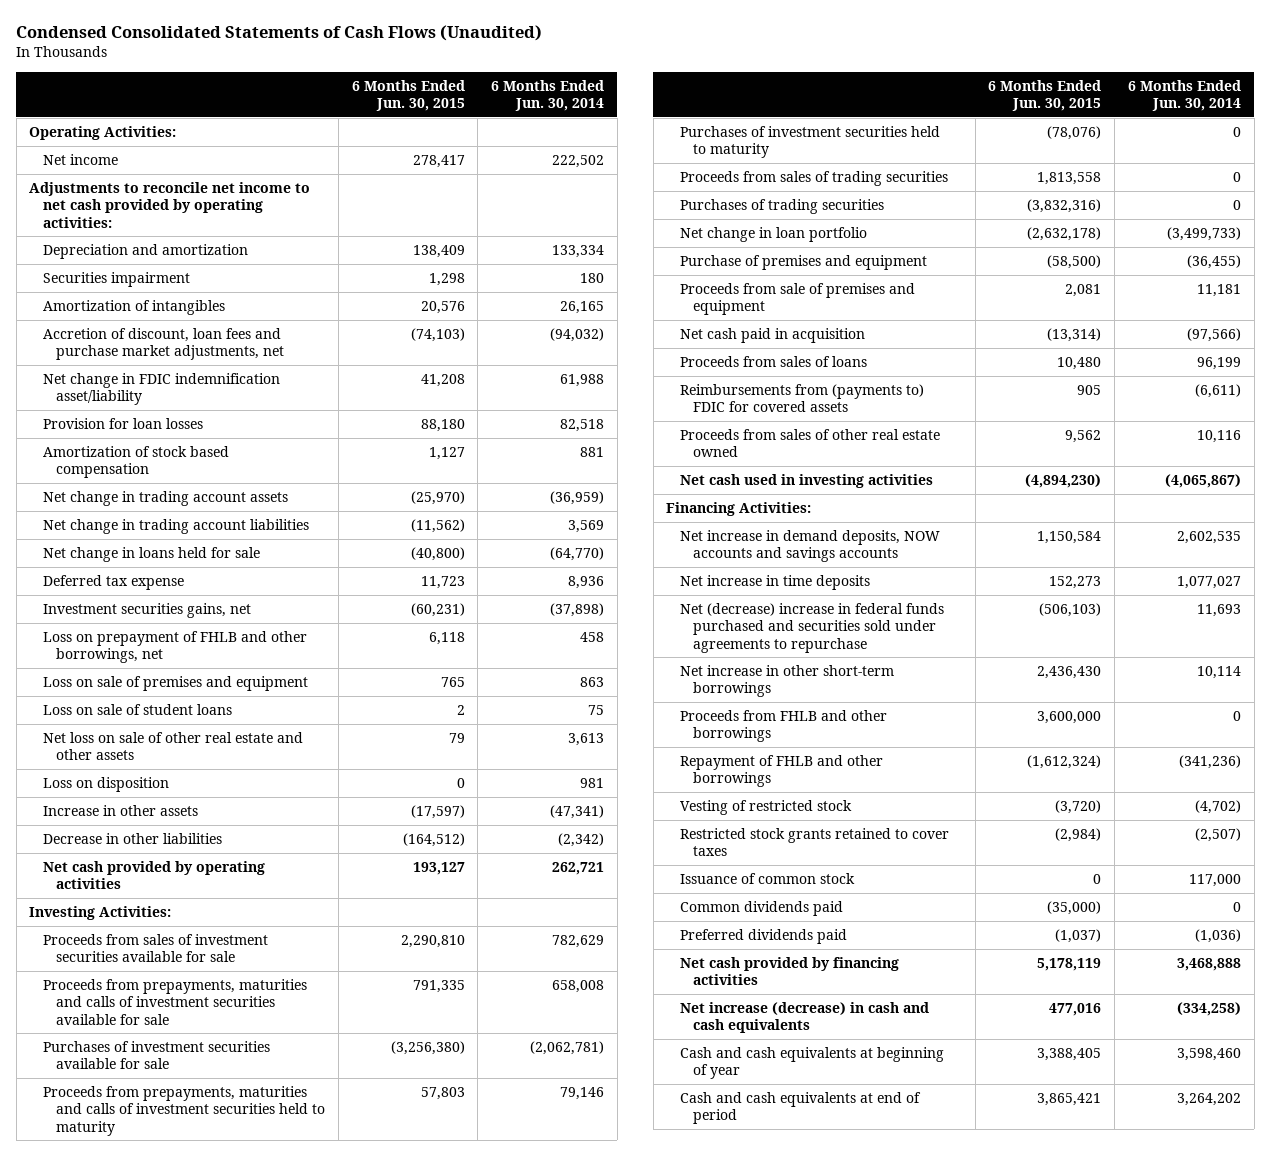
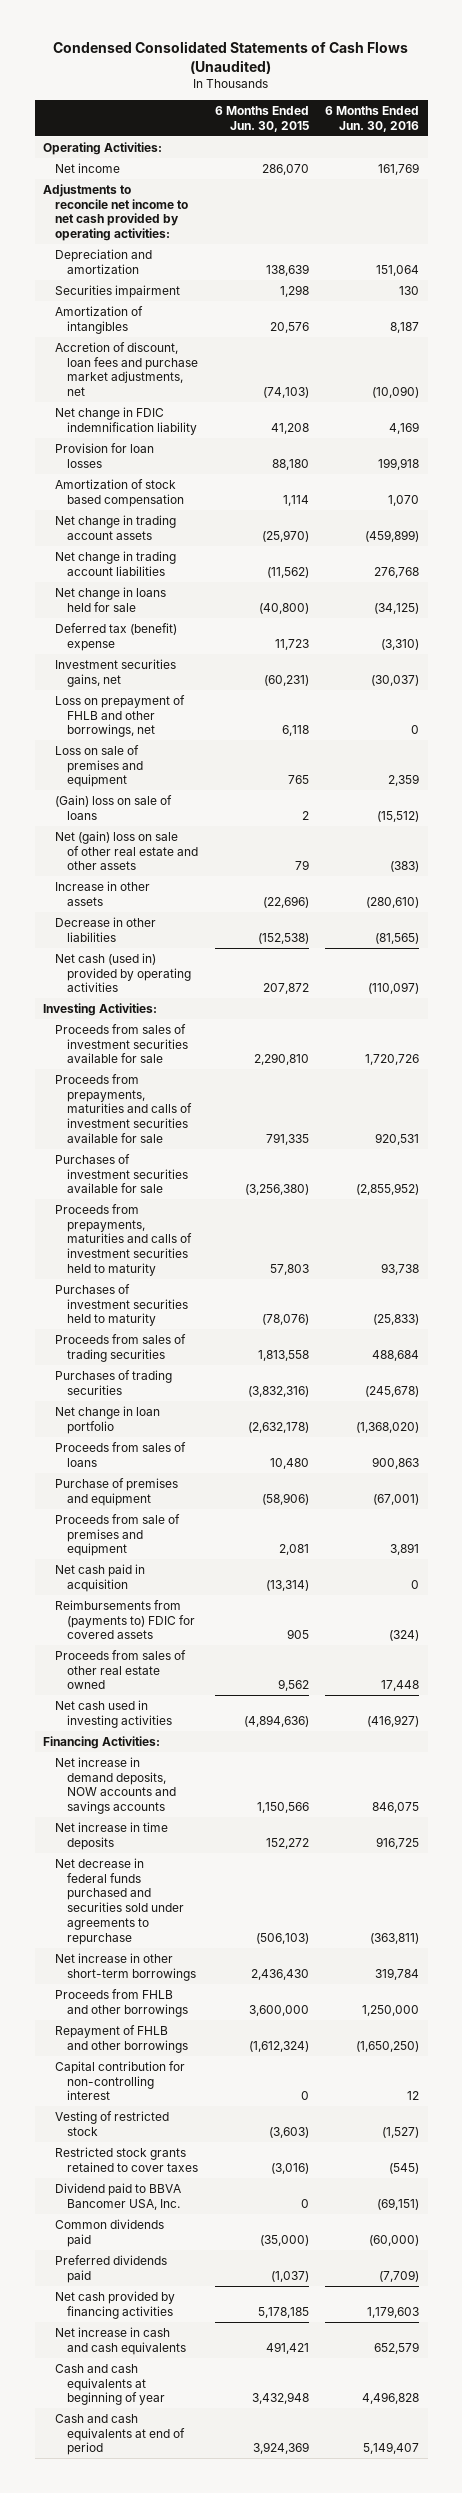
- | 6 Months Ended Jun. 30, 2015 | 6 Months Ended Jun. 30, 2014
+ | 6 Months Ended Jun. 30, 2015 | 6 Months Ended Jun. 30, 2016
- Net income | 278,417 | 222,502
+ Net income | 286,070 | 161,769
- Depreciation and amortization | 138,409 | 133,334
+ Depreciation and amortization | 138,639 | 151,064
- Net change in FDIC indemnification asset/liability | 41,208 | 61,988
+ Net change in FDIC indemnification liability | 41,208 | 4,169
- Amortization of stock based compensation | 1,127 | 881
+ Amortization of stock based compensation | 1,114 | 1,070
- Deferred tax expense | 11,723 | 8,936
+ Deferred tax (benefit) expense | 11,723 | (3,310)
- Loss on sale of student loans | 2 | 75
- Net loss on sale of other real estate and other assets | 79 | 3,613
- Loss on disposition | 0 | 981
- Increase in other assets | (17,597) | (47,341)
- Decrease in other liabilities | (164,512) | (2,342)
- Net cash provided by operating activities | 193,127 | 262,721
+ (Gain) loss on sale of loans | 2 | (15,512)
+ Net (gain) loss on sale of other real estate and other assets | 79 | (383)
+ Increase in other assets | (22,696) | (280,610)
+ Decrease in other liabilities | (152,538) | (81,565)
+ Net cash (used in) provided by operating activities | 207,872 | (110,097)
- Purchase of premises and equipment | (58,500) | (36,455)
moved up: Proceeds from sales of loans | 10,480 | 900,863
+ Purchase of premises and equipment | (58,906) | (67,001)
- Net cash used in investing activities | (4,894,230) | (4,065,867)
+ Net cash used in investing activities | (4,894,636) | (416,927)
- Net increase in demand deposits, NOW accounts and savings accounts | 1,150,584 | 2,602,535
- Net increase in time deposits | 152,273 | 1,077,027
- Net (decrease) increase in federal funds purchased and securities sold under agreements to repurchase | (506,103) | 11,693
+ Net increase in demand deposits, NOW accounts and savings accounts | 1,150,566 | 846,075
+ Net increase in time deposits | 152,272 | 916,725
+ Net decrease in federal funds purchased and securities sold under agreements to repurchase | (506,103) | (363,811)
- Vesting of restricted stock | (3,720) | (4,702)
- Restricted stock grants retained to cover taxes | (2,984) | (2,507)
- Issuance of common stock | 0 | 117,000
+ Capital contribution for non-controlling interest | 0 | 12
+ Vesting of restricted stock | (3,603) | (1,527)
+ Restricted stock grants retained to cover taxes | (3,016) | (545)
+ Dividend paid to BBVA Bancomer USA, Inc. | 0 | (69,151)
- Net cash provided by financing activities | 5,178,119 | 3,468,888
- Net increase (decrease) in cash and cash equivalents | 477,016 | (334,258)
- Cash and cash equivalents at beginning of year | 3,388,405 | 3,598,460
- Cash and cash equivalents at end of period | 3,865,421 | 3,264,202
+ Net cash provided by financing activities | 5,178,185 | 1,179,603
+ Net increase in cash and cash equivalents | 491,421 | 652,579
+ Cash and cash equivalents at beginning of year | 3,432,948 | 4,496,828
+ Cash and cash equivalents at end of period | 3,924,369 | 5,149,407

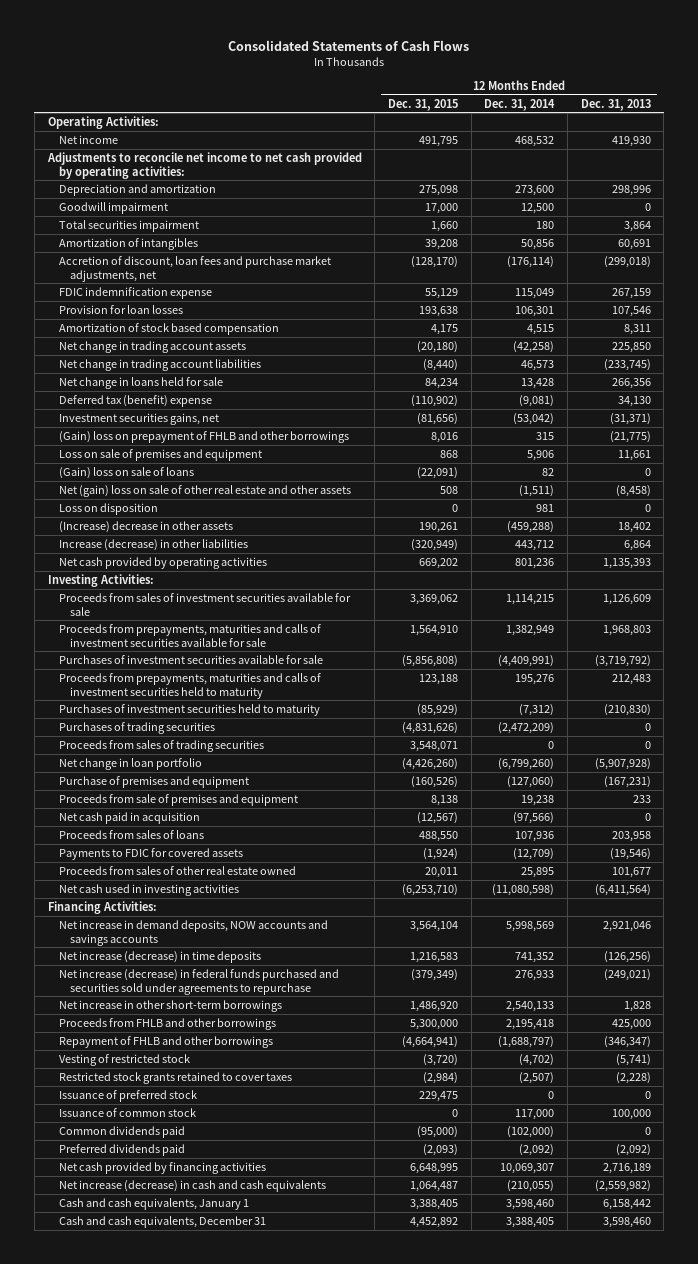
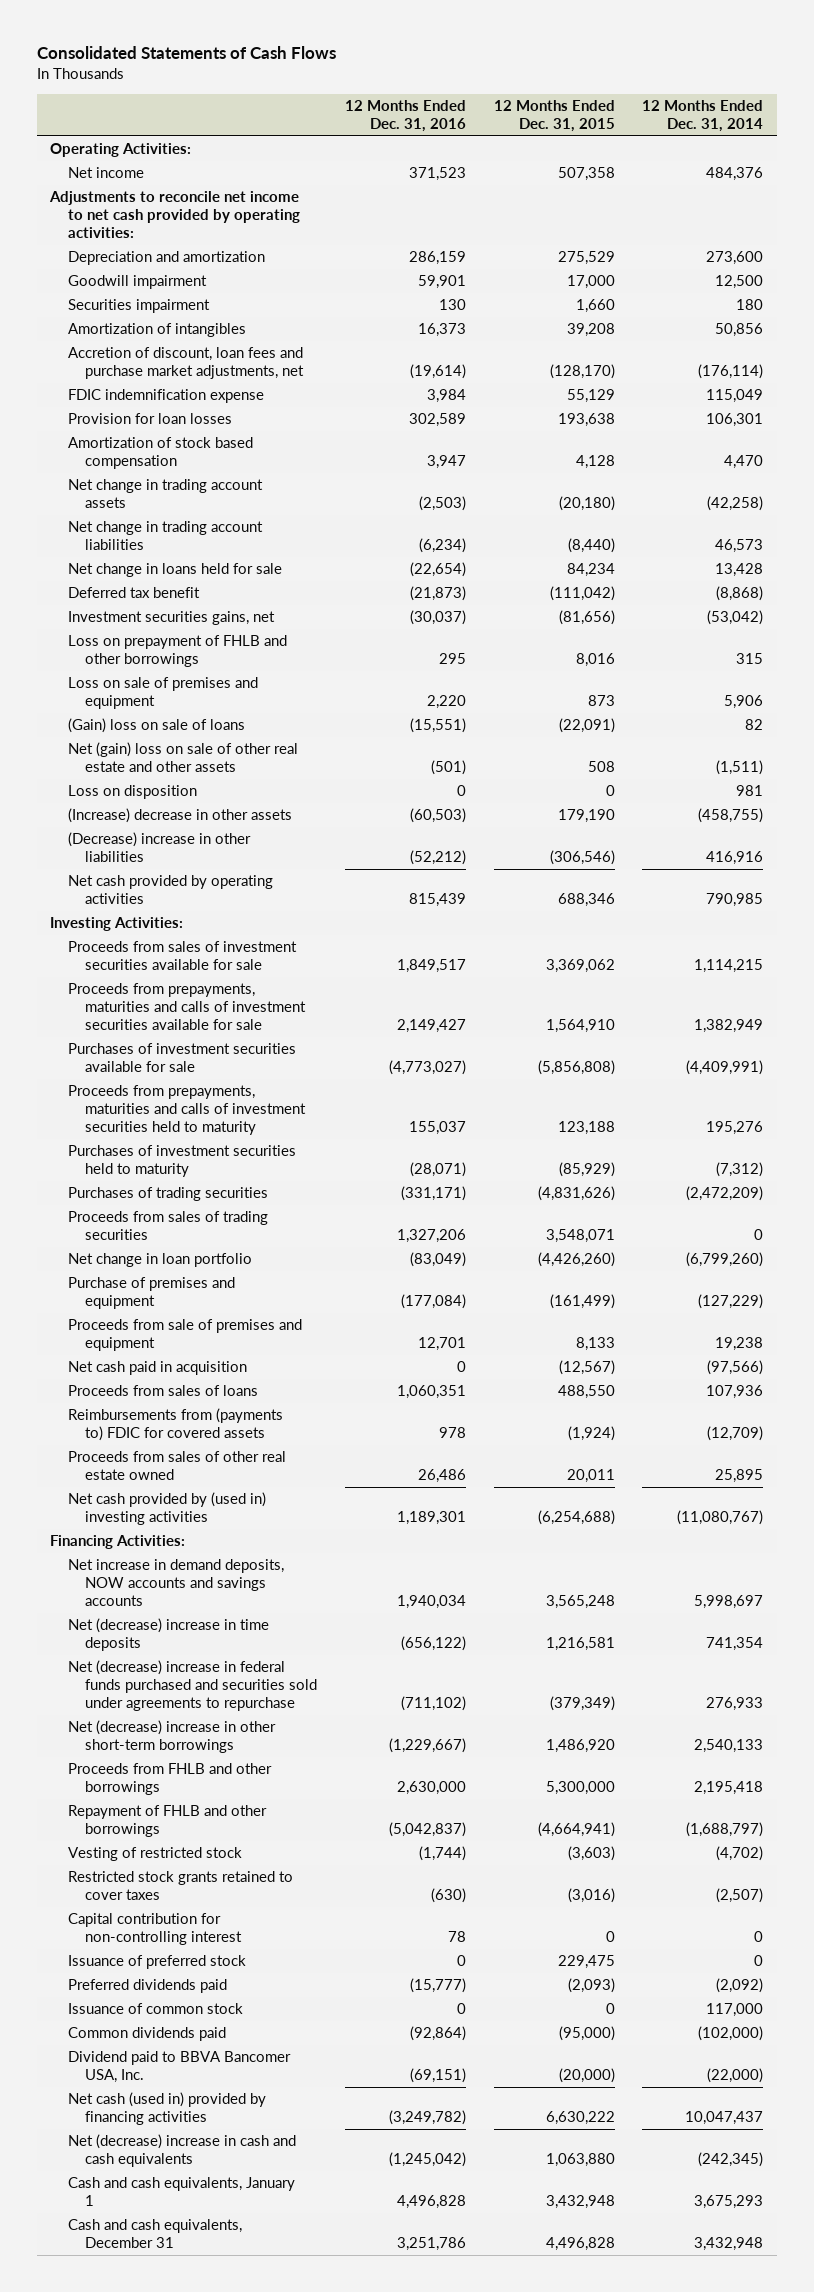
- | 12 Months Ended Dec. 31, 2015 | 12 Months Ended Dec. 31, 2014 | 12 Months Ended Dec. 31, 2013
+ | 12 Months Ended Dec. 31, 2016 | 12 Months Ended Dec. 31, 2015 | 12 Months Ended Dec. 31, 2014
- Net income | 491,795 | 468,532 | 419,930
+ Net income | 371,523 | 507,358 | 484,376
- Depreciation and amortization | 275,098 | 273,600 | 298,996
+ Depreciation and amortization | 286,159 | 275,529 | 273,600
- Total securities impairment | 1,660 | 180 | 3,864
+ Securities impairment | 130 | 1,660 | 180
- Amortization of stock based compensation | 4,175 | 4,515 | 8,311
+ Amortization of stock based compensation | 3,947 | 4,128 | 4,470
- Deferred tax (benefit) expense | (110,902) | (9,081) | 34,130
+ Deferred tax benefit | (21,873) | (111,042) | (8,868)
- (Gain) loss on prepayment of FHLB and other borrowings | 8,016 | 315 | (21,775)
- Loss on sale of premises and equipment | 868 | 5,906 | 11,661
+ Loss on prepayment of FHLB and other borrowings | 295 | 8,016 | 315
+ Loss on sale of premises and equipment | 2,220 | 873 | 5,906
- (Increase) decrease in other assets | 190,261 | (459,288) | 18,402
- Increase (decrease) in other liabilities | (320,949) | 443,712 | 6,864
- Net cash provided by operating activities | 669,202 | 801,236 | 1,135,393
+ (Increase) decrease in other assets | (60,503) | 179,190 | (458,755)
+ (Decrease) increase in other liabilities | (52,212) | (306,546) | 416,916
+ Net cash provided by operating activities | 815,439 | 688,346 | 790,985
- Purchase of premises and equipment | (160,526) | (127,060) | (167,231)
- Proceeds from sale of premises and equipment | 8,138 | 19,238 | 233
+ Purchase of premises and equipment | (177,084) | (161,499) | (127,229)
+ Proceeds from sale of premises and equipment | 12,701 | 8,133 | 19,238
- Payments to FDIC for covered assets | (1,924) | (12,709) | (19,546)
+ Reimbursements from (payments to) FDIC for covered assets | 978 | (1,924) | (12,709)
- Net cash used in investing activities | (6,253,710) | (11,080,598) | (6,411,564)
+ Net cash provided by (used in) investing activities | 1,189,301 | (6,254,688) | (11,080,767)
- Net increase in demand deposits, NOW accounts and savings accounts | 3,564,104 | 5,998,569 | 2,921,046
- Net increase (decrease) in time deposits | 1,216,583 | 741,352 | (126,256)
- Net increase (decrease) in federal funds purchased and securities sold under agreements to repurchase | (379,349) | 276,933 | (249,021)
- Net increase in other short-term borrowings | 1,486,920 | 2,540,133 | 1,828
+ Net increase in demand deposits, NOW accounts and savings accounts | 1,940,034 | 3,565,248 | 5,998,697
+ Net (decrease) increase in time deposits | (656,122) | 1,216,581 | 741,354
+ Net (decrease) increase in federal funds purchased and securities sold under agreements to repurchase | (711,102) | (379,349) | 276,933
+ Net (decrease) increase in other short-term borrowings | (1,229,667) | 1,486,920 | 2,540,133
- Vesting of restricted stock | (3,720) | (4,702) | (5,741)
- Restricted stock grants retained to cover taxes | (2,984) | (2,507) | (2,228)
+ Vesting of restricted stock | (1,744) | (3,603) | (4,702)
+ Restricted stock grants retained to cover taxes | (630) | (3,016) | (2,507)
+ Capital contribution for non-controlling interest | 78 | 0 | 0
moved up: Preferred dividends paid | (15,777) | (2,093) | (2,092)
- Net cash provided by financing activities | 6,648,995 | 10,069,307 | 2,716,189
- Net increase (decrease) in cash and cash equivalents | 1,064,487 | (210,055) | (2,559,982)
- Cash and cash equivalents, January 1 | 3,388,405 | 3,598,460 | 6,158,442
- Cash and cash equivalents, December 31 | 4,452,892 | 3,388,405 | 3,598,460
+ Dividend paid to BBVA Bancomer USA, Inc. | (69,151) | (20,000) | (22,000)
+ Net cash (used in) provided by financing activities | (3,249,782) | 6,630,222 | 10,047,437
+ Net (decrease) increase in cash and cash equivalents | (1,245,042) | 1,063,880 | (242,345)
+ Cash and cash equivalents, January 1 | 4,496,828 | 3,432,948 | 3,675,293
+ Cash and cash equivalents, December 31 | 3,251,786 | 4,496,828 | 3,432,948

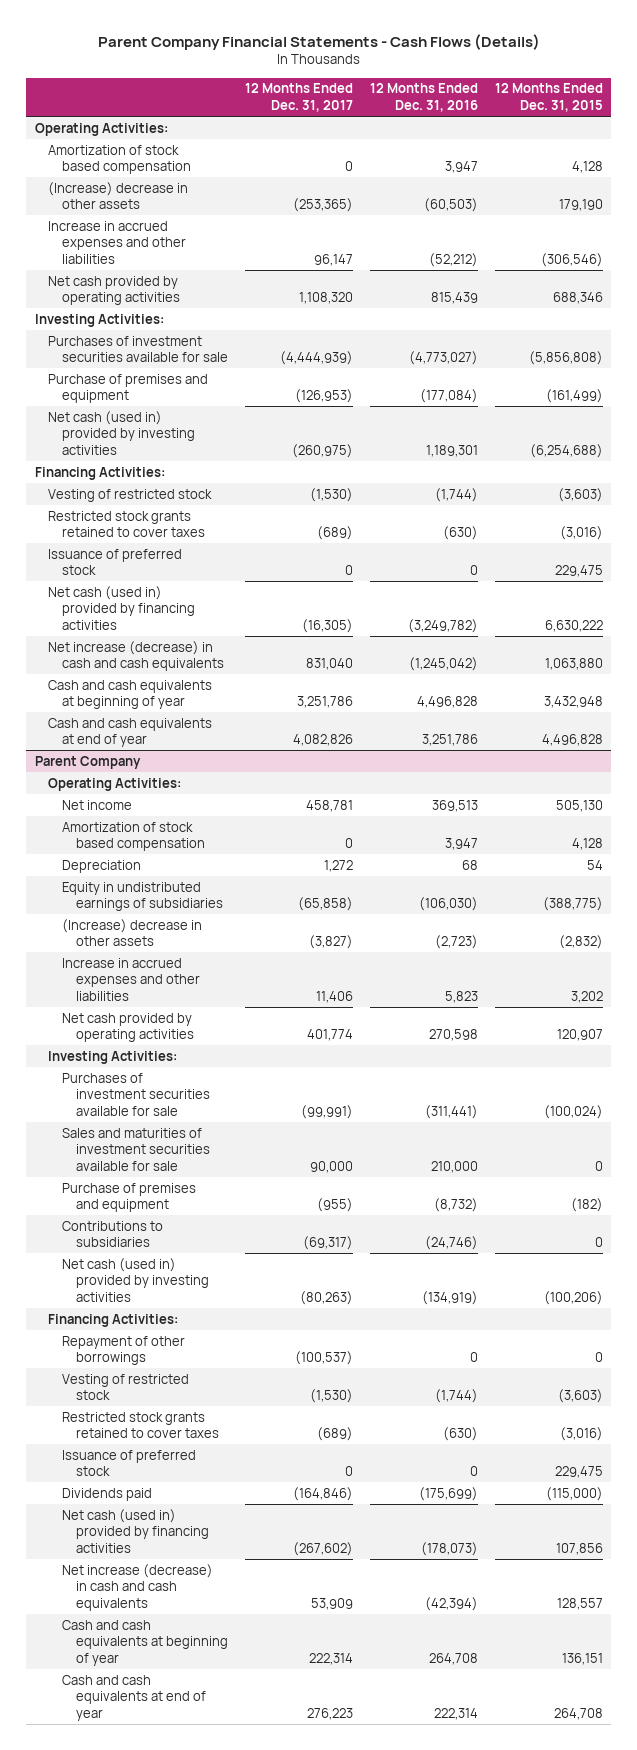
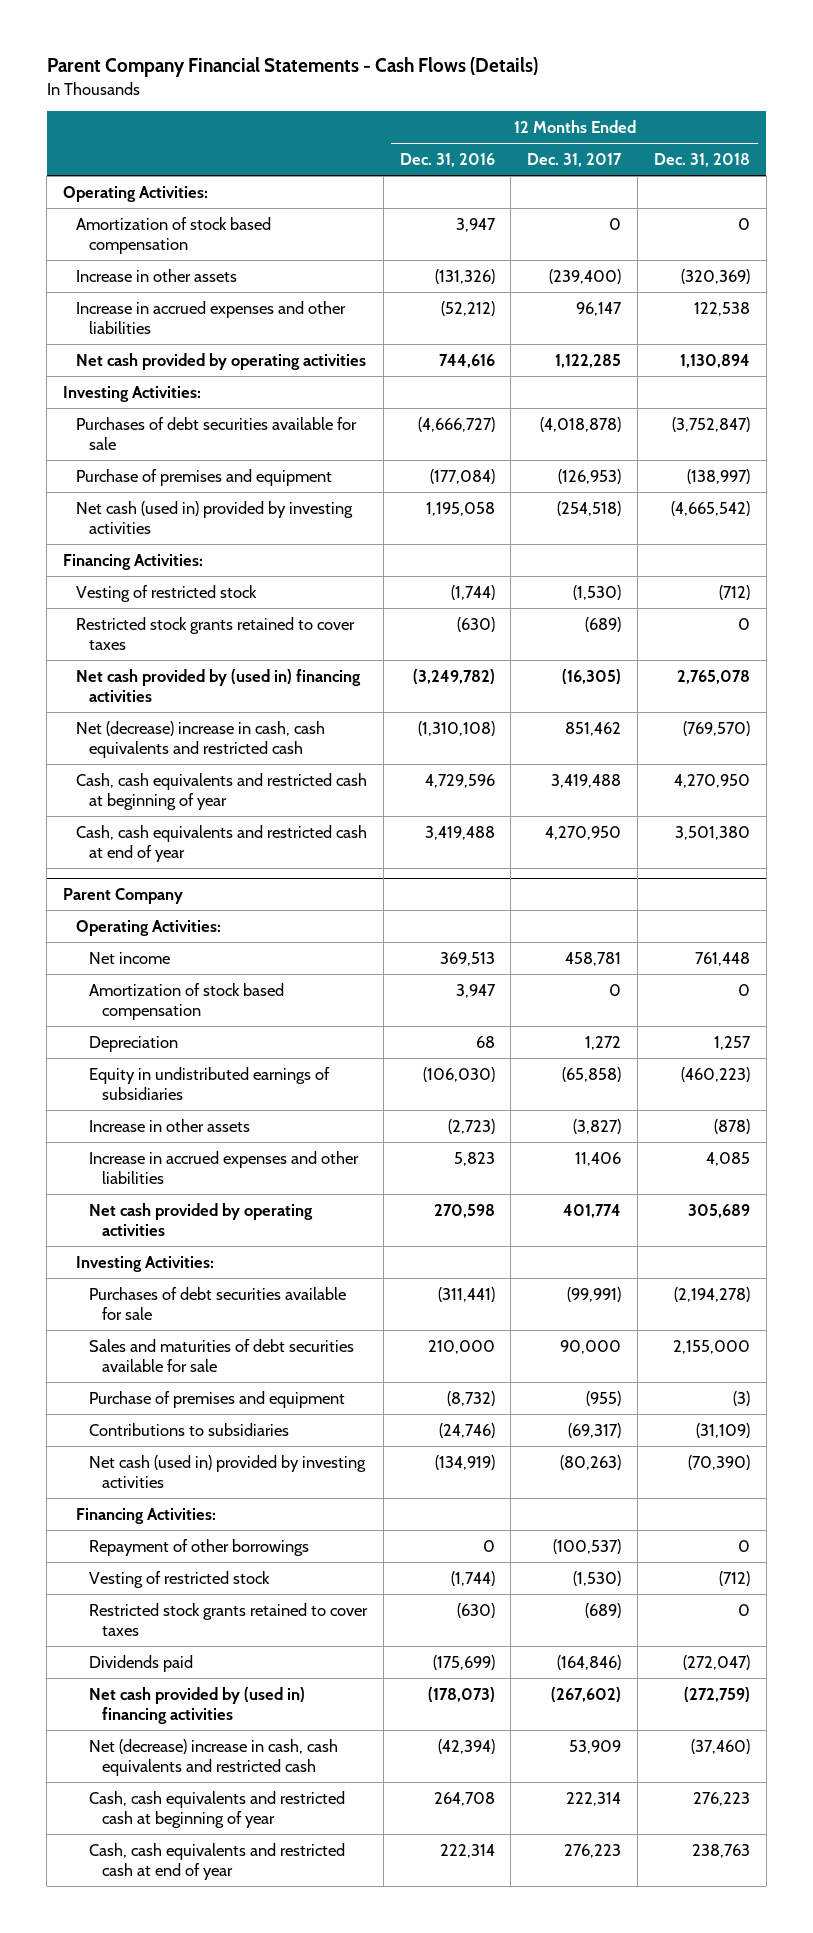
- | 12 Months Ended Dec. 31, 2017 | 12 Months Ended Dec. 31, 2016 | 12 Months Ended Dec. 31, 2015
+ | 12 Months Ended Dec. 31, 2016 | 12 Months Ended Dec. 31, 2017 | 12 Months Ended Dec. 31, 2018
- (Increase) decrease in other assets | (253,365) | (60,503) | 179,190
+ Increase in other assets | (131,326) | (239,400) | (320,369)
- Net cash provided by operating activities | 1,108,320 | 815,439 | 688,346
+ Net cash provided by operating activities | 744,616 | 1,122,285 | 1,130,894
- Purchases of investment securities available for sale | (4,444,939) | (4,773,027) | (5,856,808)
+ Purchases of debt securities available for sale | (4,666,727) | (4,018,878) | (3,752,847)
- Net cash (used in) provided by investing activities | (260,975) | 1,189,301 | (6,254,688)
+ Net cash (used in) provided by investing activities | 1,195,058 | (254,518) | (4,665,542)
- Issuance of preferred stock | 0 | 0 | 229,475
- Net cash (used in) provided by financing activities | (16,305) | (3,249,782) | 6,630,222
- Net increase (decrease) in cash and cash equivalents | 831,040 | (1,245,042) | 1,063,880
- Cash and cash equivalents at beginning of year | 3,251,786 | 4,496,828 | 3,432,948
- Cash and cash equivalents at end of year | 4,082,826 | 3,251,786 | 4,496,828
+ Net cash provided by (used in) financing activities | (3,249,782) | (16,305) | 2,765,078
+ Net (decrease) increase in cash, cash equivalents and restricted cash | (1,310,108) | 851,462 | (769,570)
+ Cash, cash equivalents and restricted cash at beginning of year | 4,729,596 | 3,419,488 | 4,270,950
+ Cash, cash equivalents and restricted cash at end of year | 3,419,488 | 4,270,950 | 3,501,380
@ Parent Company
- (Increase) decrease in other assets | (3,827) | (2,723) | (2,832)
+ Increase in other assets | (2,723) | (3,827) | (878)
- Purchases of investment securities available for sale | (99,991) | (311,441) | (100,024)
- Sales and maturities of investment securities available for sale | 90,000 | 210,000 | 0
+ Purchases of debt securities available for sale | (311,441) | (99,991) | (2,194,278)
+ Sales and maturities of debt securities available for sale | 210,000 | 90,000 | 2,155,000
- Issuance of preferred stock | 0 | 0 | 229,475
- Net cash (used in) provided by financing activities | (267,602) | (178,073) | 107,856
- Net increase (decrease) in cash and cash equivalents | 53,909 | (42,394) | 128,557
- Cash and cash equivalents at beginning of year | 222,314 | 264,708 | 136,151
- Cash and cash equivalents at end of year | 276,223 | 222,314 | 264,708
+ Net cash provided by (used in) financing activities | (178,073) | (267,602) | (272,759)
+ Net (decrease) increase in cash, cash equivalents and restricted cash | (42,394) | 53,909 | (37,460)
+ Cash, cash equivalents and restricted cash at beginning of year | 264,708 | 222,314 | 276,223
+ Cash, cash equivalents and restricted cash at end of year | 222,314 | 276,223 | 238,763

